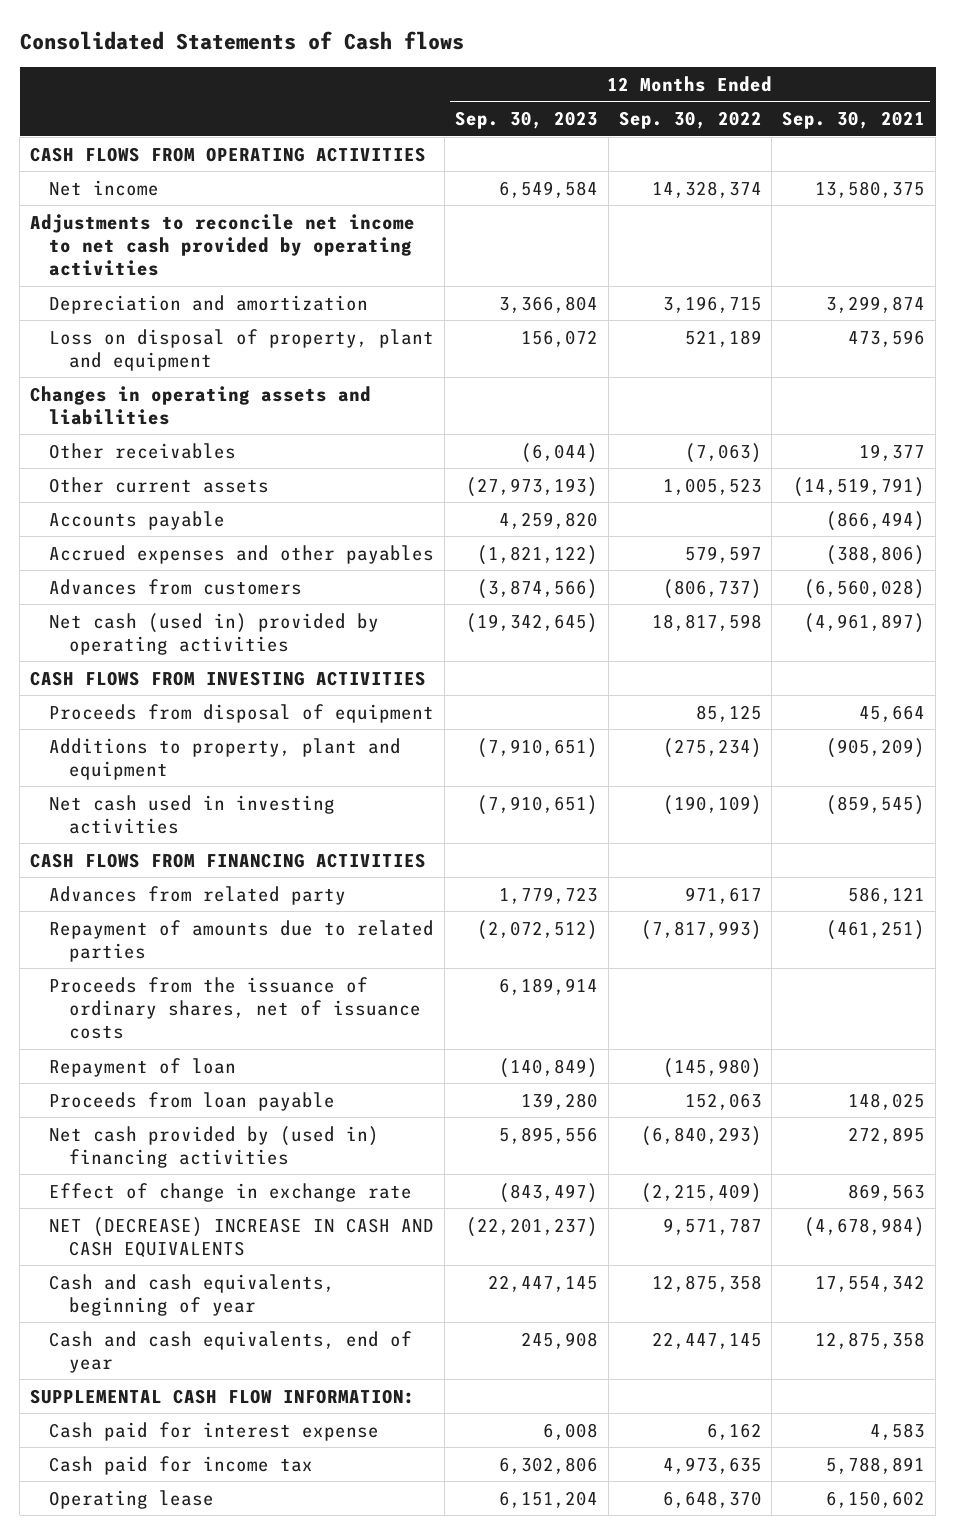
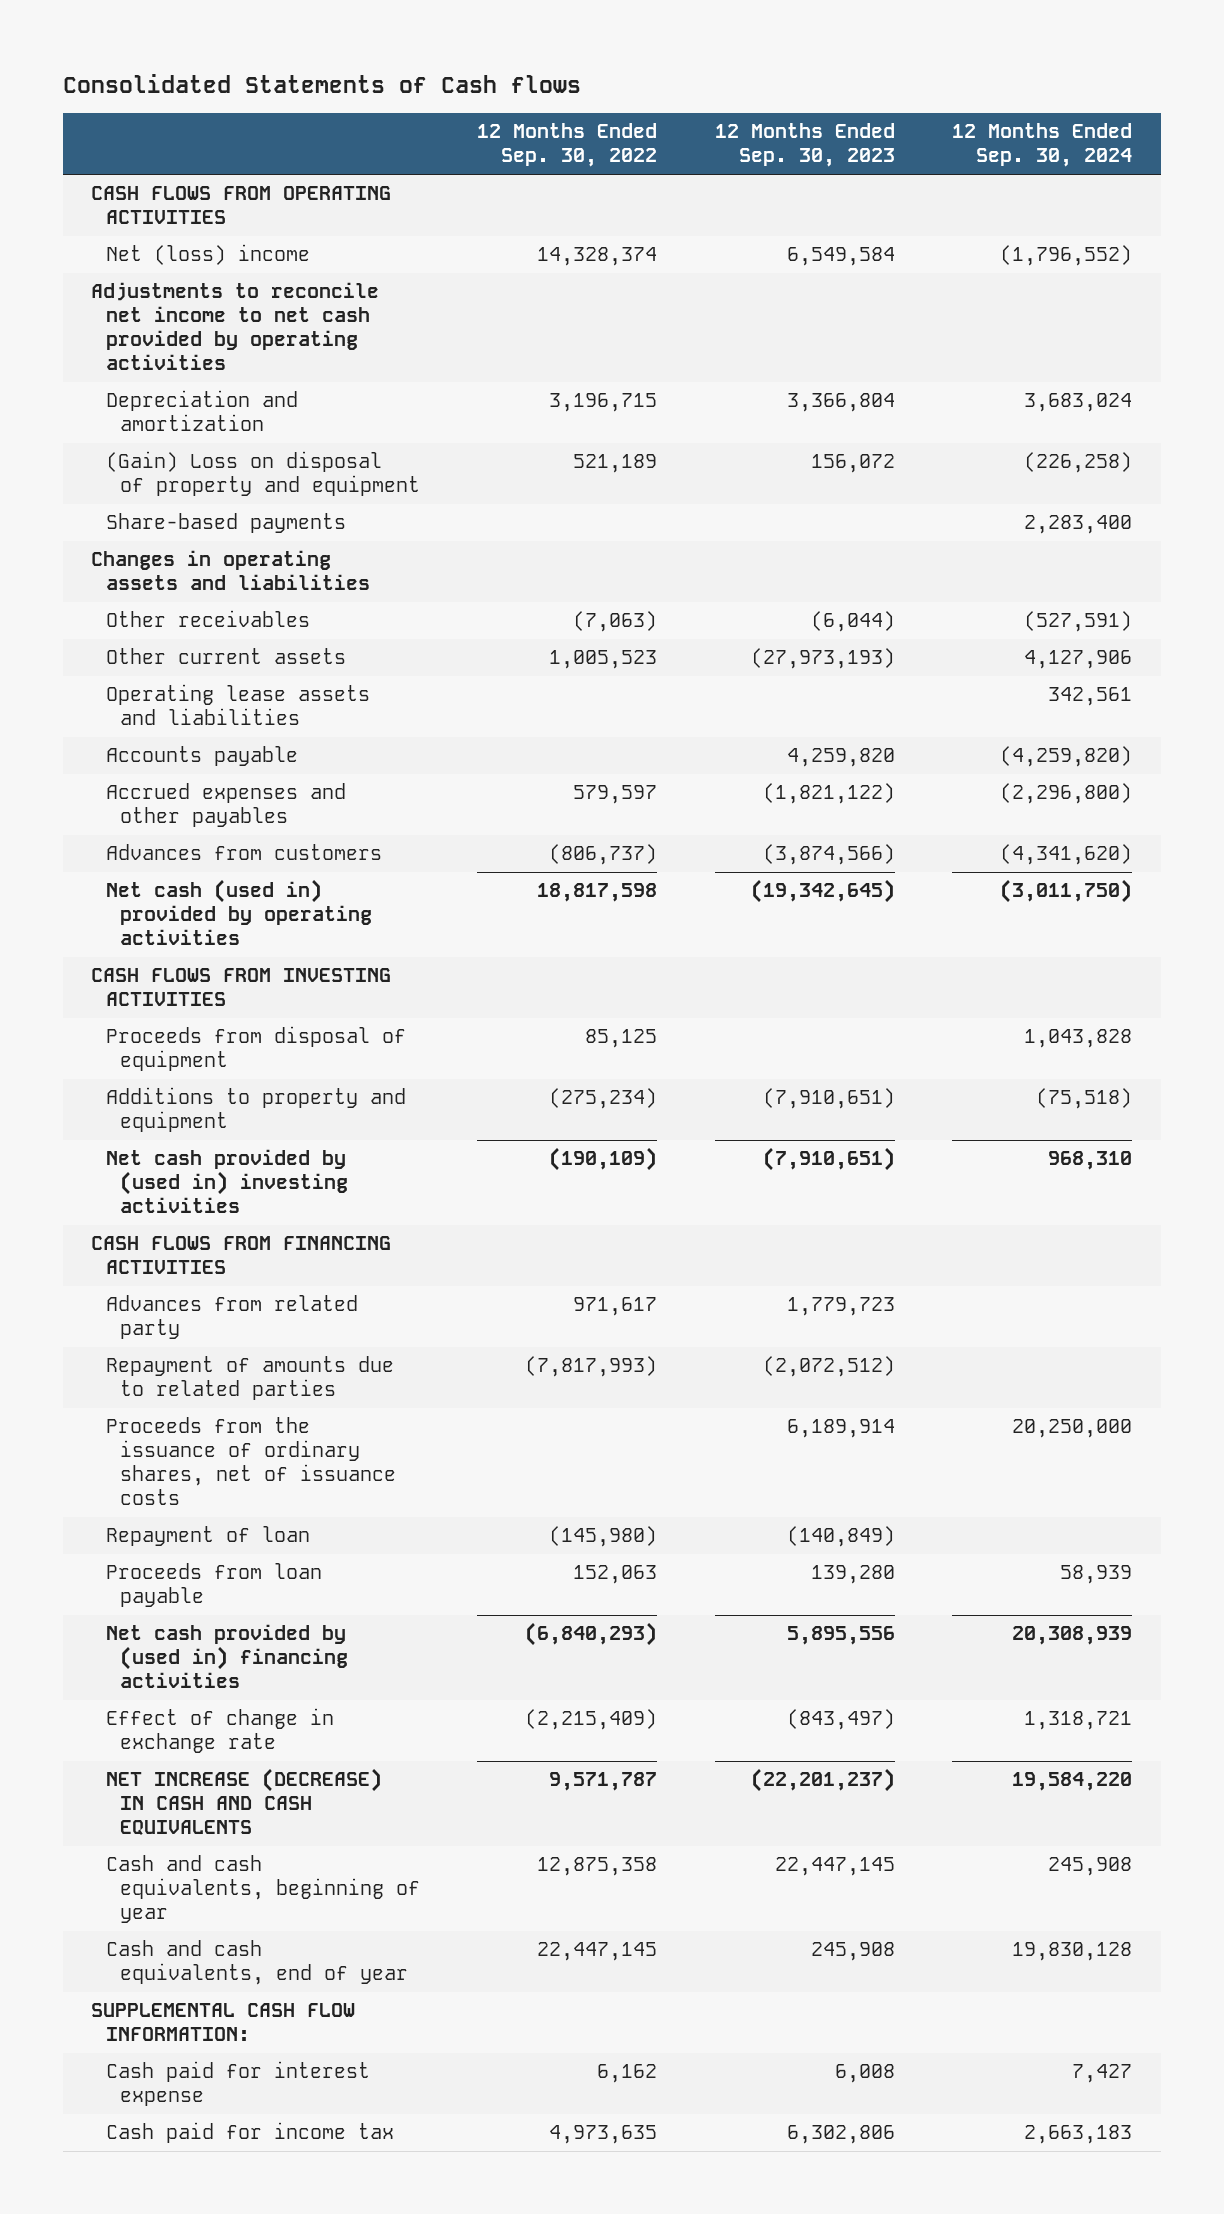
- | 12 Months Ended Sep. 30, 2023 | 12 Months Ended Sep. 30, 2022 | 12 Months Ended Sep. 30, 2021
+ | 12 Months Ended Sep. 30, 2022 | 12 Months Ended Sep. 30, 2023 | 12 Months Ended Sep. 30, 2024
- Net income | 6,549,584 | 14,328,374 | 13,580,375
+ Net (loss) income | 14,328,374 | 6,549,584 | (1,796,552)
- Loss on disposal of property, plant and equipment | 156,072 | 521,189 | 473,596
+ (Gain) Loss on disposal of property and equipment | 521,189 | 156,072 | (226,258)
+ Share-based payments | | | 2,283,400
+ Operating lease assets and liabilities | | | 342,561
- Additions to property, plant and equipment | (7,910,651) | (275,234) | (905,209)
- Net cash used in investing activities | (7,910,651) | (190,109) | (859,545)
+ Additions to property and equipment | (275,234) | (7,910,651) | (75,518)
+ Net cash provided by (used in) investing activities | (190,109) | (7,910,651) | 968,310
- NET (DECREASE) INCREASE IN CASH AND CASH EQUIVALENTS | (22,201,237) | 9,571,787 | (4,678,984)
+ NET INCREASE (DECREASE) IN CASH AND CASH EQUIVALENTS | 9,571,787 | (22,201,237) | 19,584,220
- Operating lease | 6,151,204 | 6,648,370 | 6,150,602

